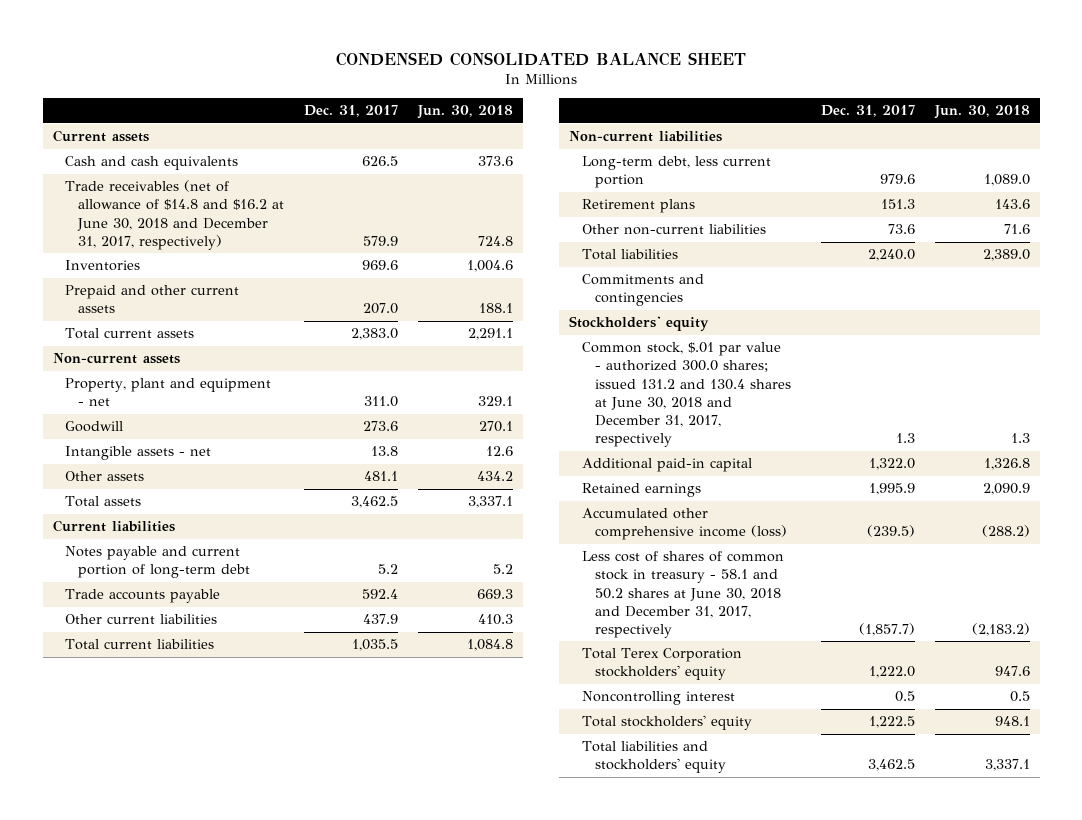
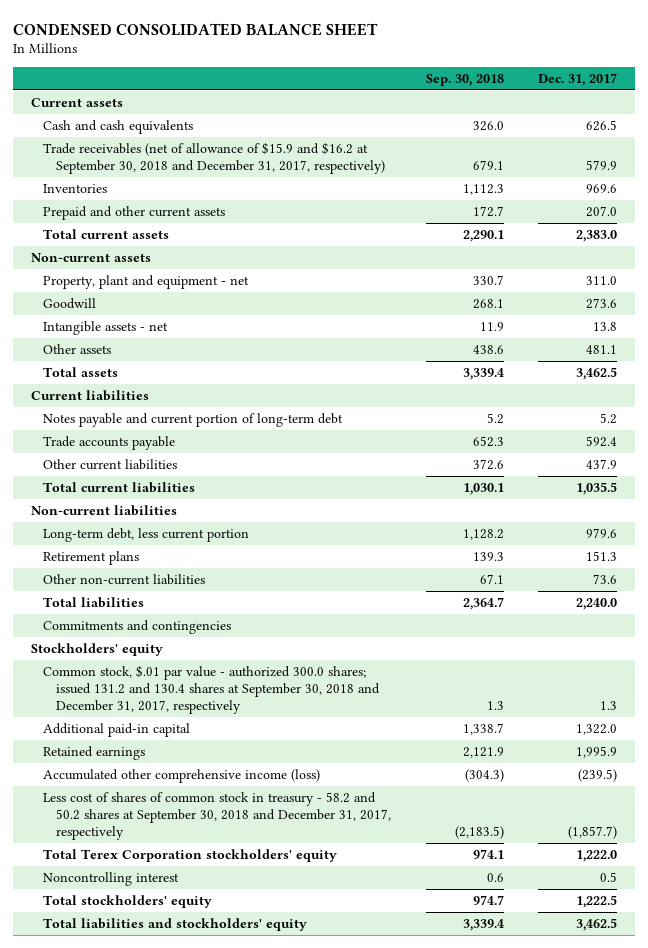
- | Dec. 31, 2017 | Jun. 30, 2018
+ | Sep. 30, 2018 | Dec. 31, 2017
- Trade receivables (net of allowance of $14.8 and $16.2 at June 30, 2018 and December 31, 2017, respectively) | 579.9 | 724.8
+ Trade receivables (net of allowance of $15.9 and $16.2 at September 30, 2018 and December 31, 2017, respectively) | 679.1 | 579.9
- Common stock, $.01 par value - authorized 300.0 shares; issued 131.2 and 130.4 shares at June 30, 2018 and December 31, 2017, respectively | 1.3 | 1.3
+ Common stock, $.01 par value - authorized 300.0 shares; issued 131.2 and 130.4 shares at September 30, 2018 and December 31, 2017, respectively | 1.3 | 1.3
- Less cost of shares of common stock in treasury - 58.1 and 50.2 shares at June 30, 2018 and December 31, 2017, respectively | (1,857.7) | (2,183.2)
+ Less cost of shares of common stock in treasury - 58.2 and 50.2 shares at September 30, 2018 and December 31, 2017, respectively | (2,183.5) | (1,857.7)

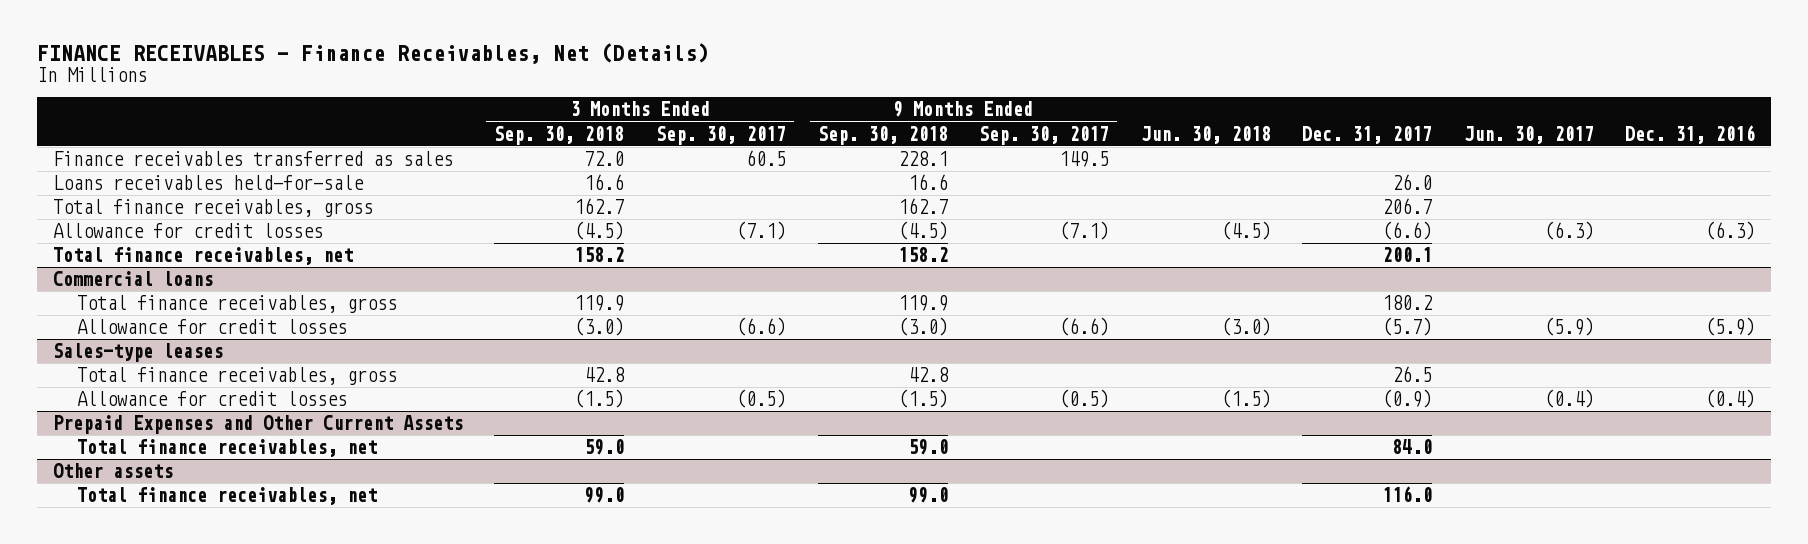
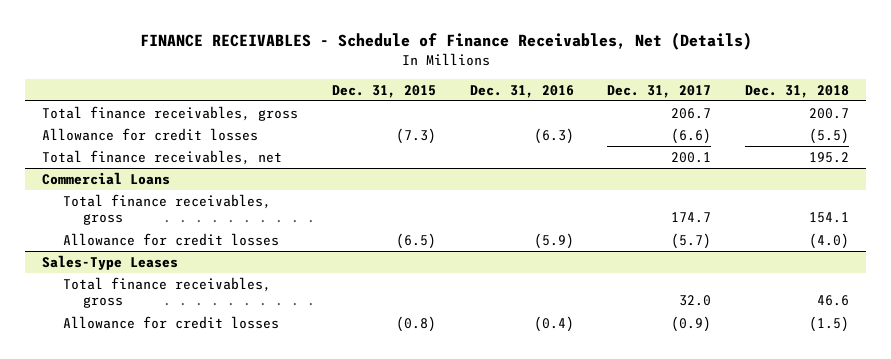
- FINANCE RECEIVABLES - Finance Receivables, Net (Details)
+ FINANCE RECEIVABLES - Schedule of Finance Receivables, Net (Details)
- | 3 Months Ended Sep. 30, 2018 | 3 Months Ended Sep. 30, 2017 | 9 Months Ended Sep. 30, 2018 | 9 Months Ended Sep. 30, 2017 | Jun. 30, 2018 | Dec. 31, 2017 | Jun. 30, 2017 | Dec. 31, 2016
+ | Dec. 31, 2015 | Dec. 31, 2016 | Dec. 31, 2017 | Dec. 31, 2018
- Finance receivables transferred as sales | 72.0 | 60.5 | 228.1 | 149.5 | | | |
- Loans receivables held-for-sale | 16.6 | | 16.6 | | | 26.0 | |
- Commercial loans
- Total finance receivables, gross | 119.9 | | 119.9 | | | 180.2 | |
+ Commercial Loans
+ Total finance receivables, gross | | | 174.7 | 154.1
- Sales-type leases
- Total finance receivables, gross | 42.8 | | 42.8 | | | 26.5 | |
+ Sales-Type Leases
+ Total finance receivables, gross | | | 32.0 | 46.6
- Prepaid Expenses and Other Current Assets
- Total finance receivables, net | 59.0 | | 59.0 | | | 84.0 | |
- Other assets
- Total finance receivables, net | 99.0 | | 99.0 | | | 116.0 | |

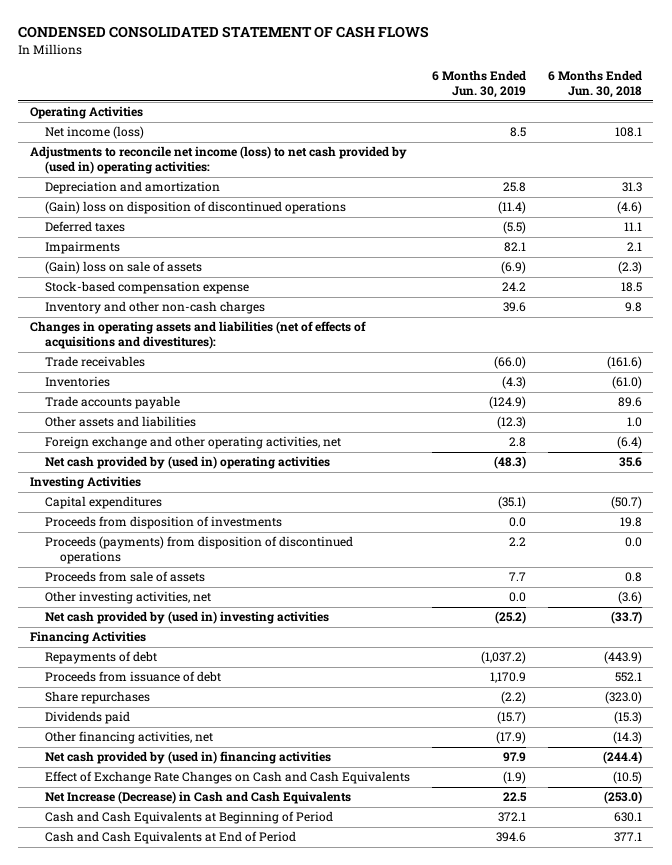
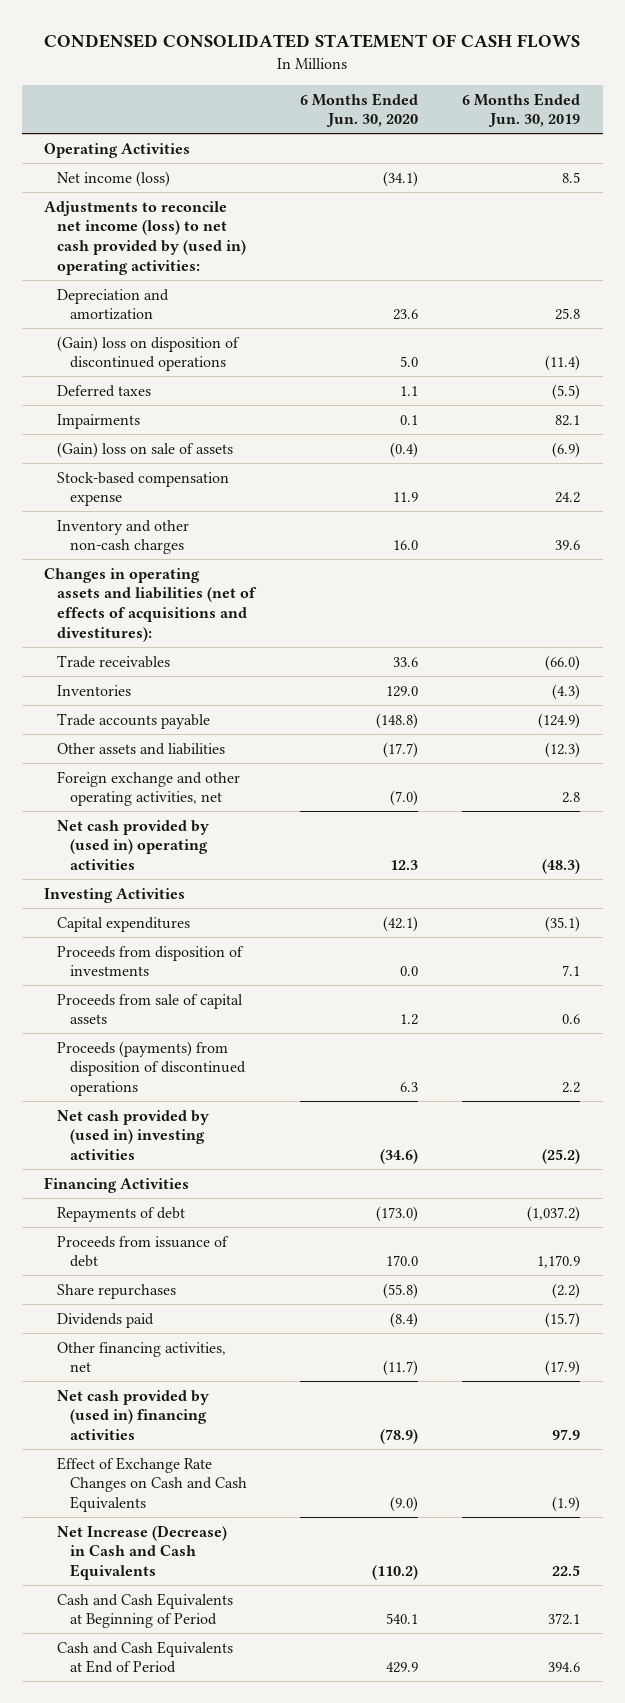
- | 6 Months Ended Jun. 30, 2019 | 6 Months Ended Jun. 30, 2018
+ | 6 Months Ended Jun. 30, 2020 | 6 Months Ended Jun. 30, 2019
- Proceeds from disposition of investments | 0.0 | 19.8
+ Proceeds from disposition of investments | 0.0 | 7.1
+ Proceeds from sale of capital assets | 1.2 | 0.6
- Proceeds from sale of assets | 7.7 | 0.8
- Other investing activities, net | 0.0 | (3.6)

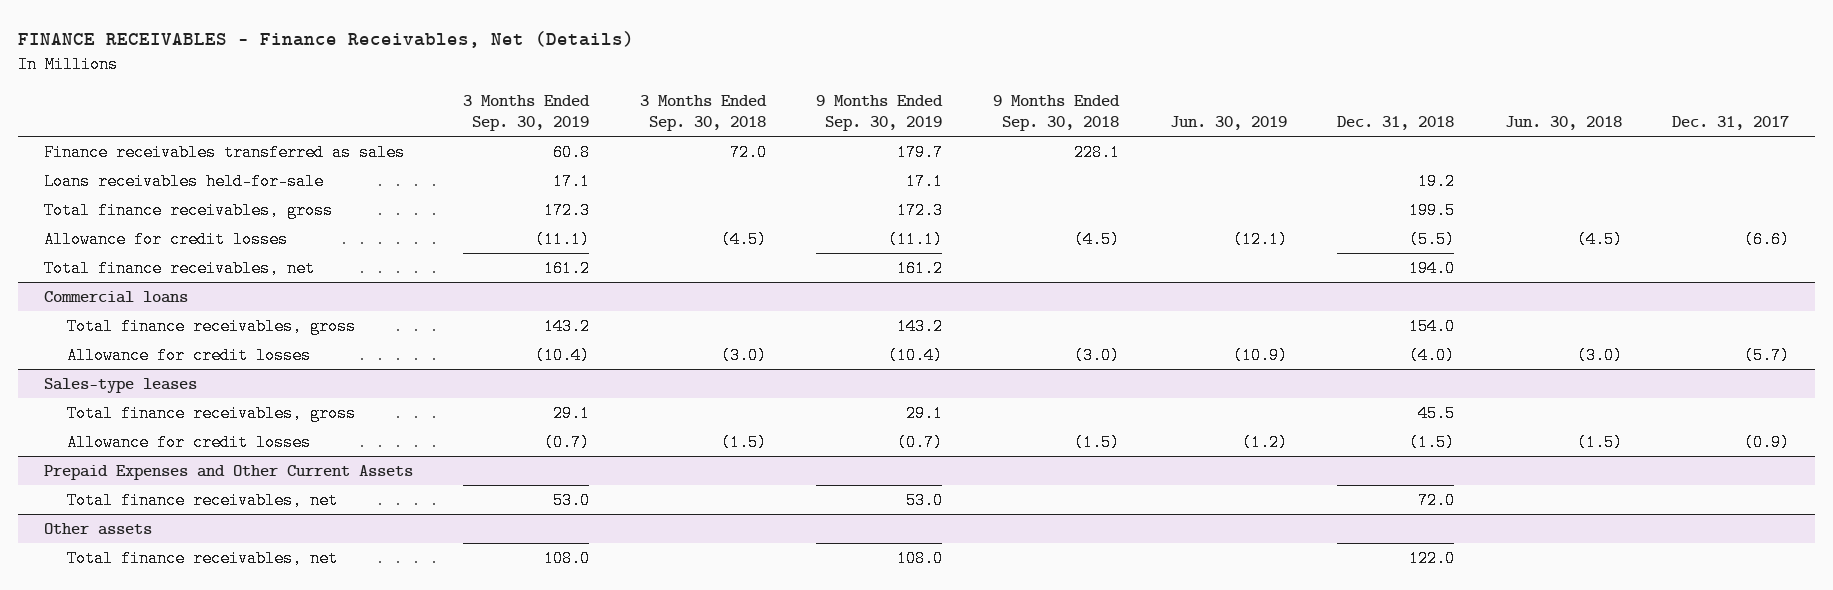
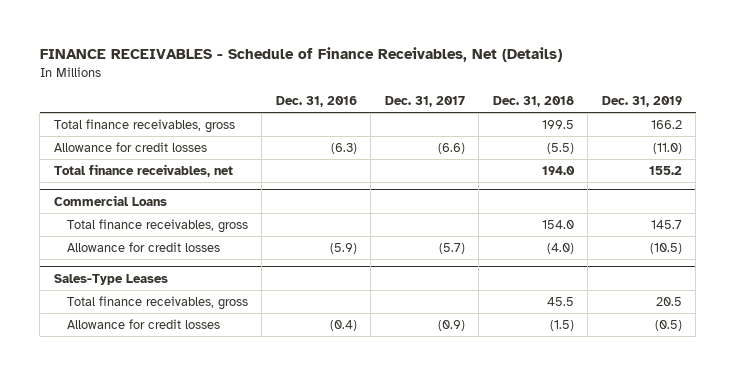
- FINANCE RECEIVABLES - Finance Receivables, Net (Details)
+ FINANCE RECEIVABLES - Schedule of Finance Receivables, Net (Details)
- | 3 Months Ended Sep. 30, 2019 | 3 Months Ended Sep. 30, 2018 | 9 Months Ended Sep. 30, 2019 | 9 Months Ended Sep. 30, 2018 | Jun. 30, 2019 | Dec. 31, 2018 | Jun. 30, 2018 | Dec. 31, 2017
+ | Dec. 31, 2016 | Dec. 31, 2017 | Dec. 31, 2018 | Dec. 31, 2019
- Finance receivables transferred as sales | 60.8 | 72.0 | 179.7 | 228.1 | | | |
- Loans receivables held-for-sale | 17.1 | | 17.1 | | | 19.2 | |
- Commercial loans
+ Commercial Loans
- Sales-type leases
+ Sales-Type Leases
- Prepaid Expenses and Other Current Assets
- Total finance receivables, net | 53.0 | | 53.0 | | | 72.0 | |
- Other assets
- Total finance receivables, net | 108.0 | | 108.0 | | | 122.0 | |

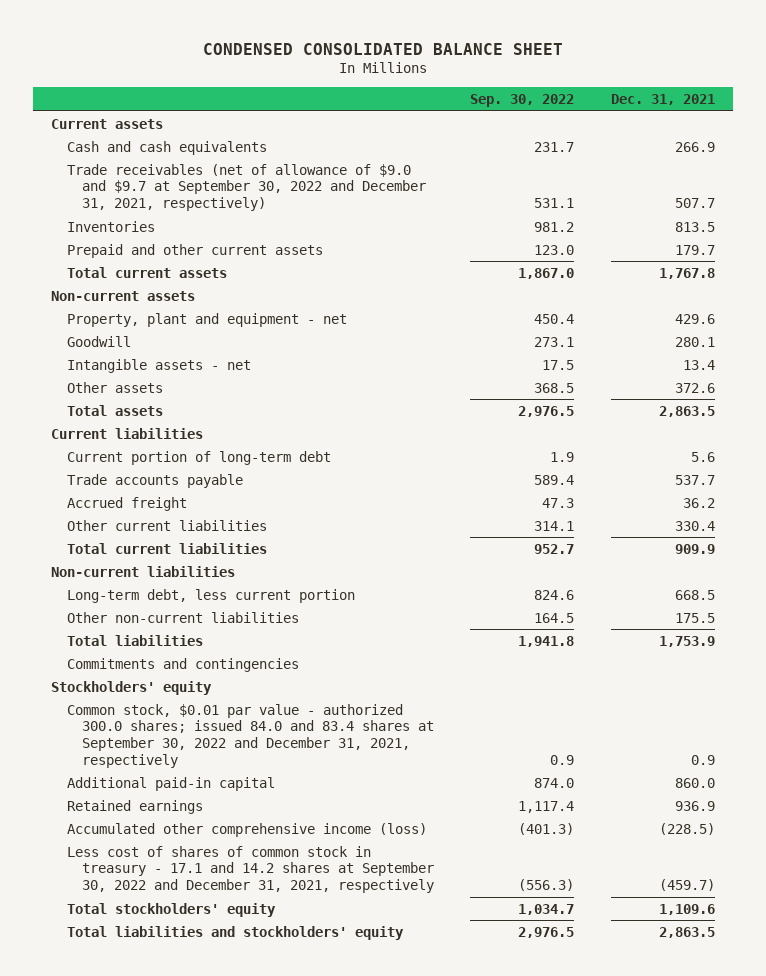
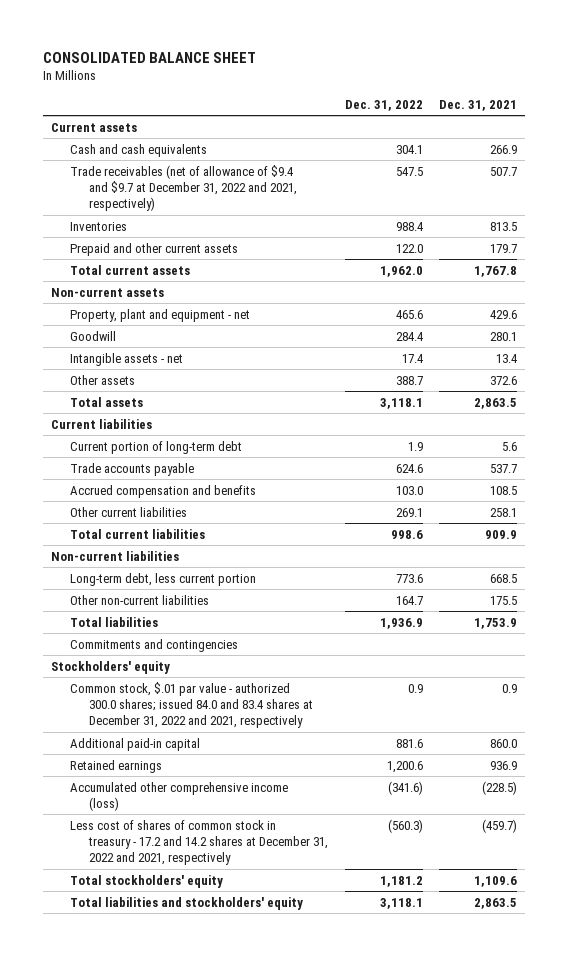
- CONDENSED CONSOLIDATED BALANCE SHEET
+ CONSOLIDATED BALANCE SHEET
- | Sep. 30, 2022 | Dec. 31, 2021
+ | Dec. 31, 2022 | Dec. 31, 2021
- Trade receivables (net of allowance of $9.0 and $9.7 at September 30, 2022 and December 31, 2021, respectively) | 531.1 | 507.7
+ Trade receivables (net of allowance of $9.4 and $9.7 at December 31, 2022 and 2021, respectively) | 547.5 | 507.7
- Accrued freight | 47.3 | 36.2
- Other current liabilities | 314.1 | 330.4
+ Accrued compensation and benefits | 103.0 | 108.5
+ Other current liabilities | 269.1 | 258.1
- Common stock, $0.01 par value - authorized 300.0 shares; issued 84.0 and 83.4 shares at September 30, 2022 and December 31, 2021, respectively | 0.9 | 0.9
+ Common stock, $.01 par value - authorized 300.0 shares; issued 84.0 and 83.4 shares at December 31, 2022 and 2021, respectively | 0.9 | 0.9
- Less cost of shares of common stock in treasury - 17.1 and 14.2 shares at September 30, 2022 and December 31, 2021, respectively | (556.3) | (459.7)
+ Less cost of shares of common stock in treasury - 17.2 and 14.2 shares at December 31, 2022 and 2021, respectively | (560.3) | (459.7)

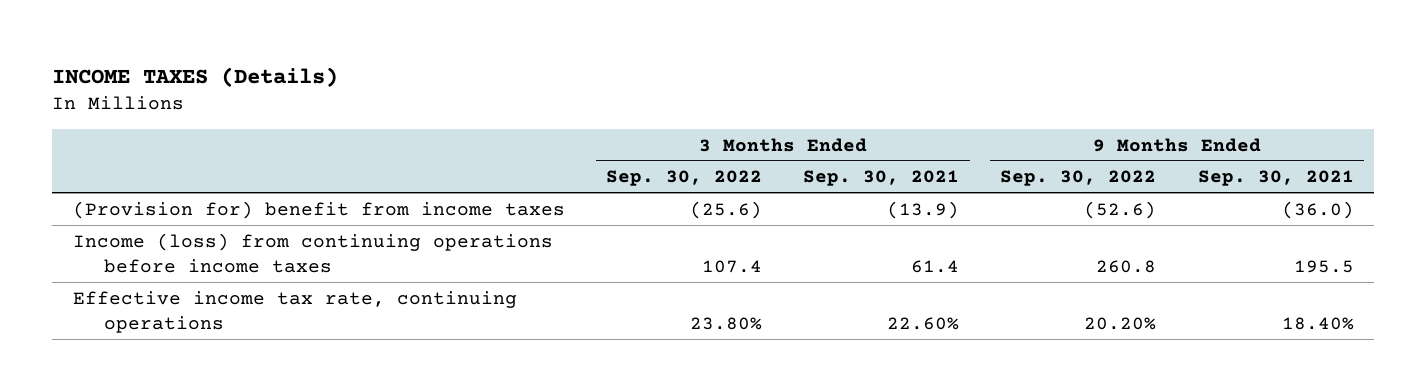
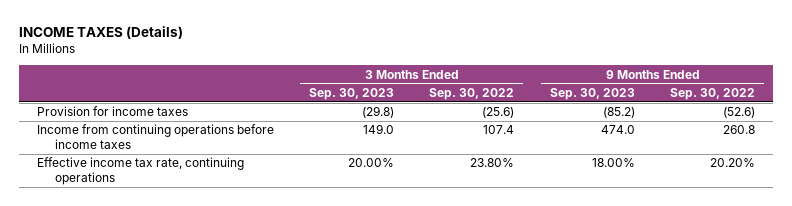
- | 3 Months Ended Sep. 30, 2022 | 3 Months Ended Sep. 30, 2021 | 9 Months Ended Sep. 30, 2022 | 9 Months Ended Sep. 30, 2021
+ | 3 Months Ended Sep. 30, 2023 | 3 Months Ended Sep. 30, 2022 | 9 Months Ended Sep. 30, 2023 | 9 Months Ended Sep. 30, 2022
- (Provision for) benefit from income taxes | (25.6) | (13.9) | (52.6) | (36.0)
- Income (loss) from continuing operations before income taxes | 107.4 | 61.4 | 260.8 | 195.5
+ Provision for income taxes | (29.8) | (25.6) | (85.2) | (52.6)
+ Income from continuing operations before income taxes | 149.0 | 107.4 | 474.0 | 260.8

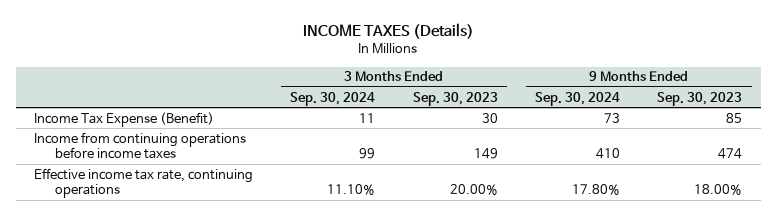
- | 3 Months Ended Sep. 30, 2023 | 3 Months Ended Sep. 30, 2022 | 9 Months Ended Sep. 30, 2023 | 9 Months Ended Sep. 30, 2022
+ | 3 Months Ended Sep. 30, 2024 | 3 Months Ended Sep. 30, 2023 | 9 Months Ended Sep. 30, 2024 | 9 Months Ended Sep. 30, 2023
- Provision for income taxes | (29.8) | (25.6) | (85.2) | (52.6)
- Income from continuing operations before income taxes | 149.0 | 107.4 | 474.0 | 260.8
+ Income Tax Expense (Benefit) | 11 | 30 | 73 | 85
+ Income from continuing operations before income taxes | 99 | 149 | 410 | 474

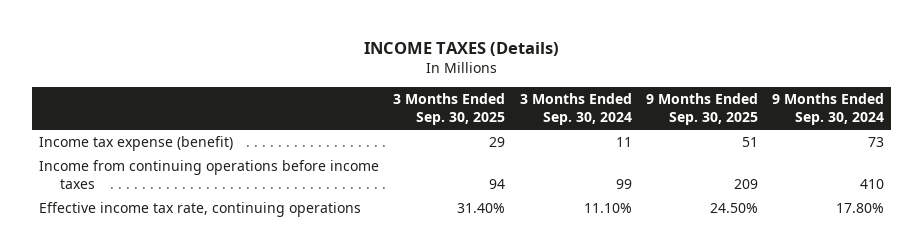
- | 3 Months Ended Sep. 30, 2024 | 3 Months Ended Sep. 30, 2023 | 9 Months Ended Sep. 30, 2024 | 9 Months Ended Sep. 30, 2023
+ | 3 Months Ended Sep. 30, 2025 | 3 Months Ended Sep. 30, 2024 | 9 Months Ended Sep. 30, 2025 | 9 Months Ended Sep. 30, 2024
- Income Tax Expense (Benefit) | 11 | 30 | 73 | 85
+ Income tax expense (benefit) | 29 | 11 | 51 | 73

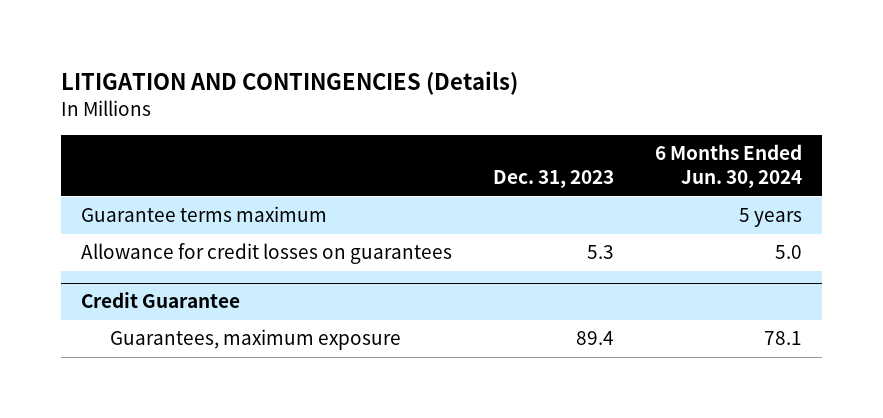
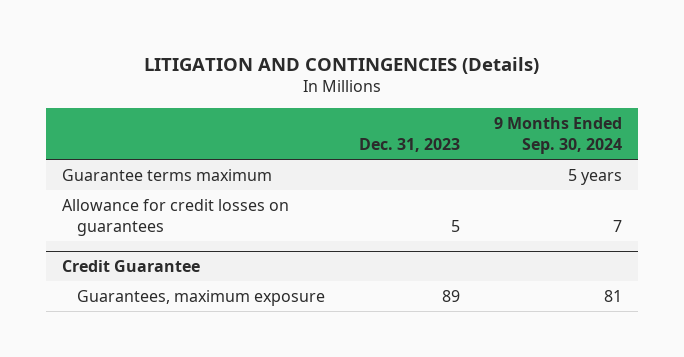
- | Dec. 31, 2023 | 6 Months Ended Jun. 30, 2024
+ | Dec. 31, 2023 | 9 Months Ended Sep. 30, 2024
- Allowance for credit losses on guarantees | 5.3 | 5.0
+ Allowance for credit losses on guarantees | 5 | 7
@ Credit Guarantee
- Guarantees, maximum exposure | 89.4 | 78.1
+ Guarantees, maximum exposure | 89 | 81

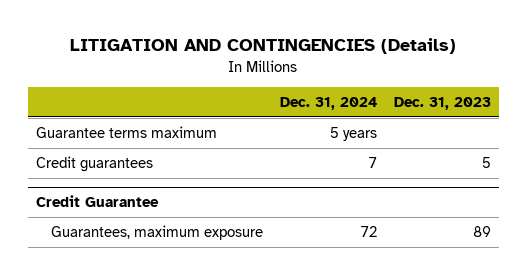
- | Dec. 31, 2023 | 9 Months Ended Sep. 30, 2024
+ | Dec. 31, 2024 | Dec. 31, 2023
- Allowance for credit losses on guarantees | 5 | 7
+ Credit guarantees | 7 | 5

